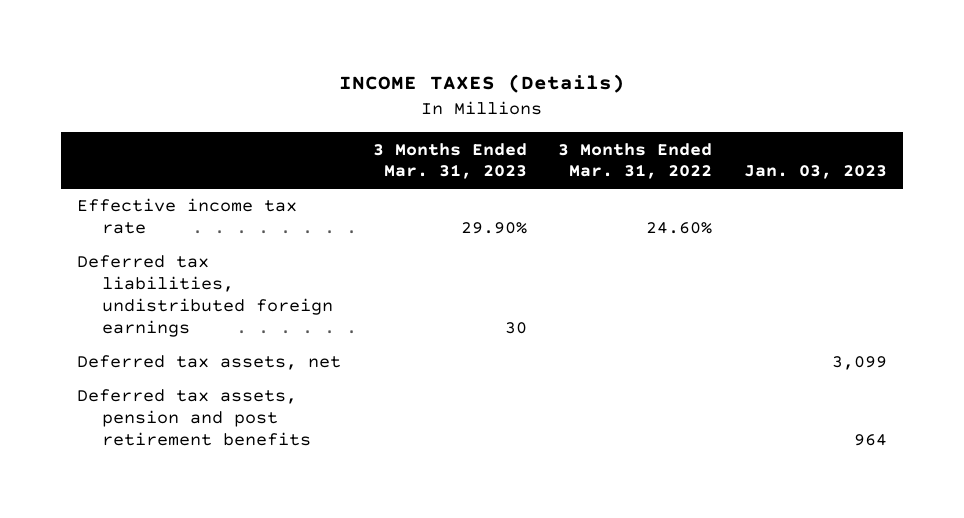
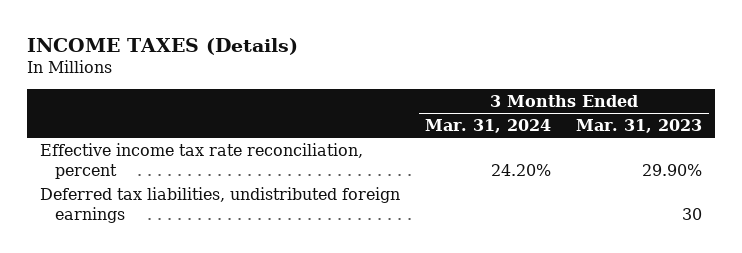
- | 3 Months Ended Mar. 31, 2023 | 3 Months Ended Mar. 31, 2022 | Jan. 03, 2023
+ | 3 Months Ended Mar. 31, 2024 | 3 Months Ended Mar. 31, 2023
- Effective income tax rate | 29.90% | 24.60% |
+ Effective income tax rate reconciliation, percent | 24.20% | 29.90%
- Deferred tax assets, net | | | 3,099
- Deferred tax assets, pension and post retirement benefits | | | 964

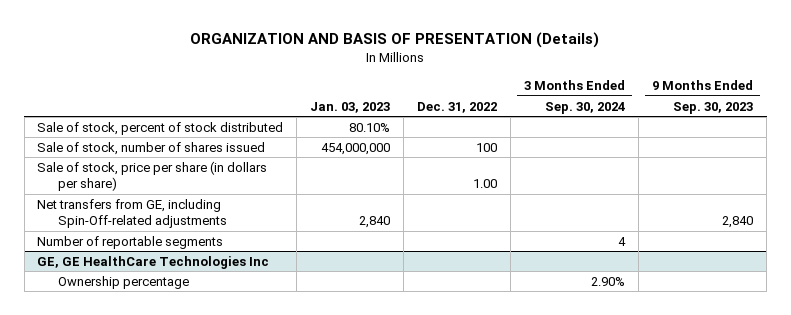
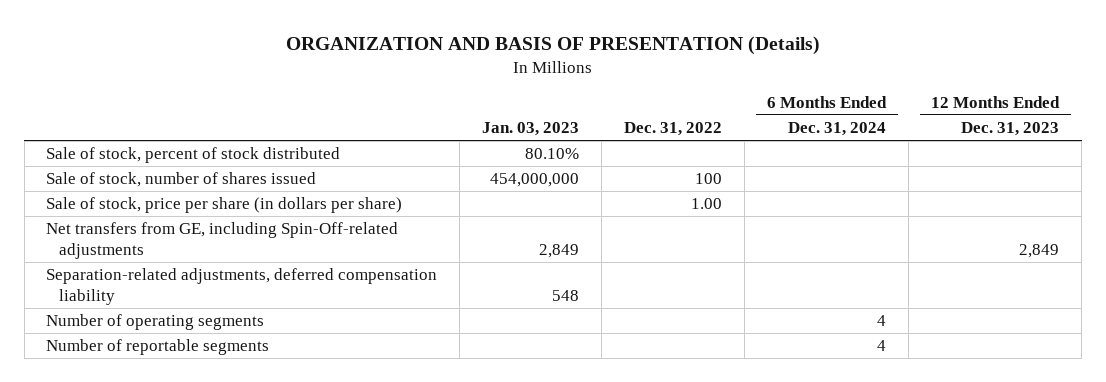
- | Jan. 03, 2023 | Dec. 31, 2022 | 3 Months Ended Sep. 30, 2024 | 9 Months Ended Sep. 30, 2023
+ | Jan. 03, 2023 | Dec. 31, 2022 | 6 Months Ended Dec. 31, 2024 | 12 Months Ended Dec. 31, 2023
- Net transfers from GE, including Spin-Off-related adjustments | 2,840 | | | 2,840
+ Net transfers from GE, including Spin-Off-related adjustments | 2,849 | | | 2,849
+ Separation-related adjustments, deferred compensation liability | 548 | | |
+ Number of operating segments | | | 4 |
- GE, GE HealthCare Technologies Inc
- Ownership percentage | | | 2.90% |

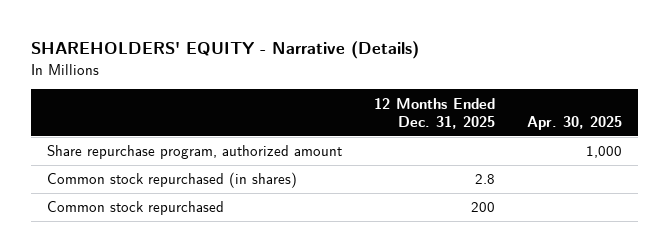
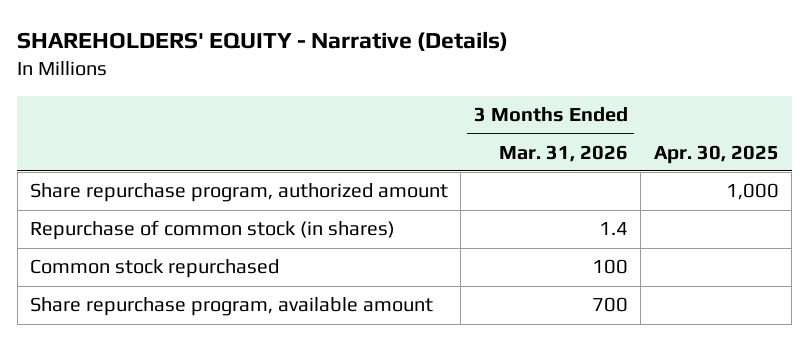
- | 12 Months Ended Dec. 31, 2025 | Apr. 30, 2025
+ | 3 Months Ended Mar. 31, 2026 | Apr. 30, 2025
- Common stock repurchased (in shares) | 2.8 |
+ Repurchase of common stock (in shares) | 1.4 |
+ Share repurchase program, available amount | 700 |

